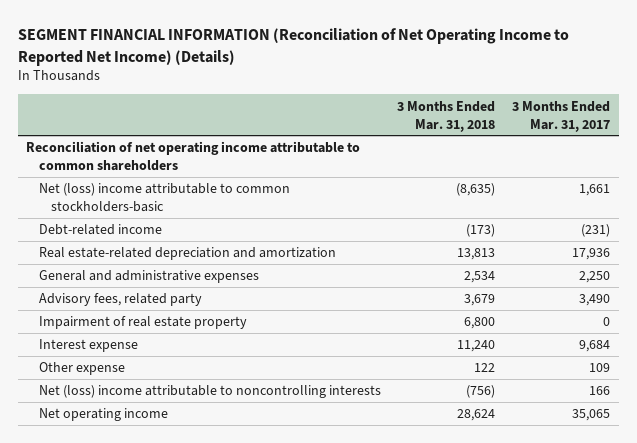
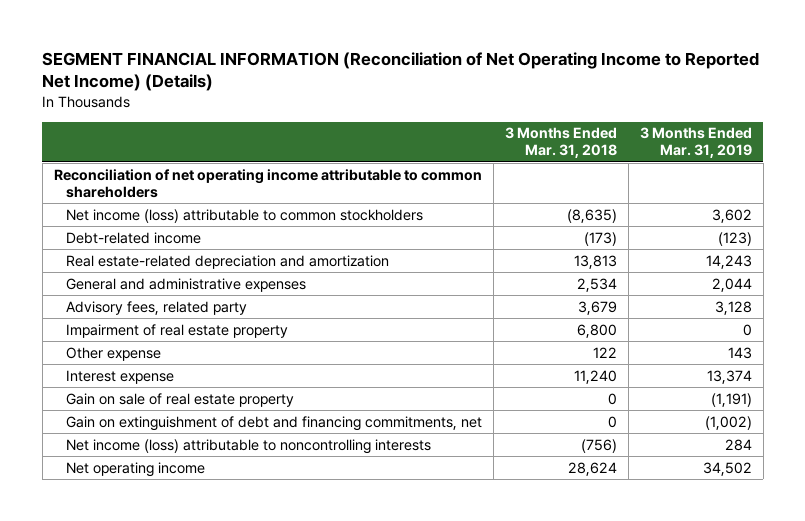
- | 3 Months Ended Mar. 31, 2018 | 3 Months Ended Mar. 31, 2017
+ | 3 Months Ended Mar. 31, 2018 | 3 Months Ended Mar. 31, 2019
- Net (loss) income attributable to common stockholders-basic | (8,635) | 1,661
+ Net income (loss) attributable to common stockholders | (8,635) | 3,602
- Net (loss) income attributable to noncontrolling interests | (756) | 166
moved down: Interest expense | 11,240 | 13,374
+ Gain on sale of real estate property | 0 | (1,191)
+ Gain on extinguishment of debt and financing commitments, net | 0 | (1,002)
+ Net income (loss) attributable to noncontrolling interests | (756) | 284

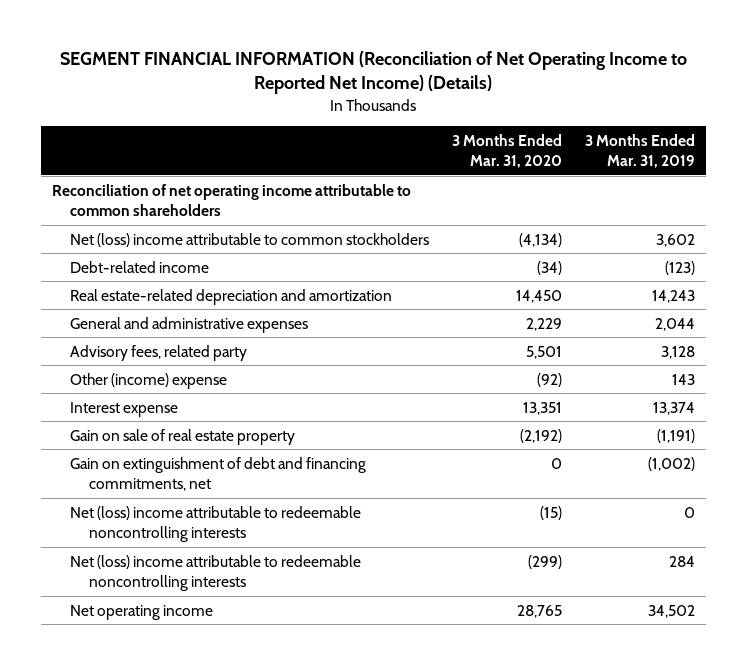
- | 3 Months Ended Mar. 31, 2018 | 3 Months Ended Mar. 31, 2019
+ | 3 Months Ended Mar. 31, 2020 | 3 Months Ended Mar. 31, 2019
- Net income (loss) attributable to common stockholders | (8,635) | 3,602
+ Net (loss) income attributable to common stockholders | (4,134) | 3,602
- Impairment of real estate property | 6,800 | 0
- Other expense | 122 | 143
+ Other (income) expense | (92) | 143
- Net income (loss) attributable to noncontrolling interests | (756) | 284
+ Net (loss) income attributable to redeemable noncontrolling interests | (15) | 0
+ Net (loss) income attributable to redeemable noncontrolling interests | (299) | 284

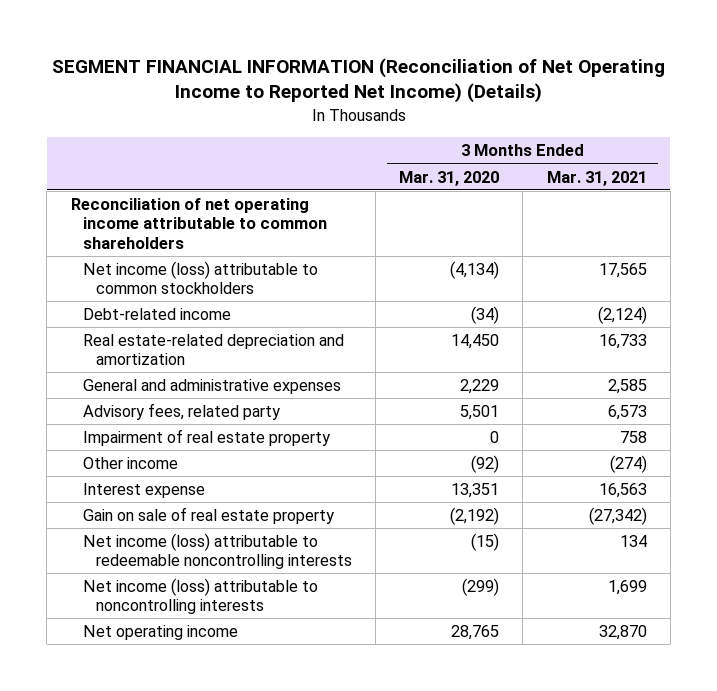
- | 3 Months Ended Mar. 31, 2020 | 3 Months Ended Mar. 31, 2019
+ | 3 Months Ended Mar. 31, 2020 | 3 Months Ended Mar. 31, 2021
- Net (loss) income attributable to common stockholders | (4,134) | 3,602
+ Net income (loss) attributable to common stockholders | (4,134) | 17,565
- Other (income) expense | (92) | 143
+ Impairment of real estate property | 0 | 758
+ Other income | (92) | (274)
- Gain on extinguishment of debt and financing commitments, net | 0 | (1,002)
- Net (loss) income attributable to redeemable noncontrolling interests | (15) | 0
- Net (loss) income attributable to redeemable noncontrolling interests | (299) | 284
+ Net income (loss) attributable to redeemable noncontrolling interests | (15) | 134
+ Net income (loss) attributable to noncontrolling interests | (299) | 1,699

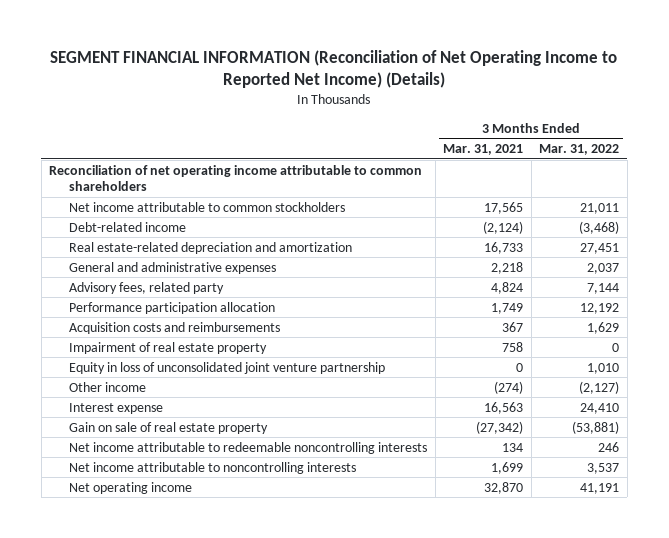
- | 3 Months Ended Mar. 31, 2020 | 3 Months Ended Mar. 31, 2021
+ | 3 Months Ended Mar. 31, 2021 | 3 Months Ended Mar. 31, 2022
- Net income (loss) attributable to common stockholders | (4,134) | 17,565
+ Net income attributable to common stockholders | 17,565 | 21,011
- General and administrative expenses | 2,229 | 2,585
- Advisory fees, related party | 5,501 | 6,573
+ General and administrative expenses | 2,218 | 2,037
+ Advisory fees, related party | 4,824 | 7,144
+ Performance participation allocation | 1,749 | 12,192
+ Acquisition costs and reimbursements | 367 | 1,629
+ Equity in loss of unconsolidated joint venture partnership | 0 | 1,010
- Net income (loss) attributable to redeemable noncontrolling interests | (15) | 134
- Net income (loss) attributable to noncontrolling interests | (299) | 1,699
+ Net income attributable to redeemable noncontrolling interests | 134 | 246
+ Net income attributable to noncontrolling interests | 1,699 | 3,537

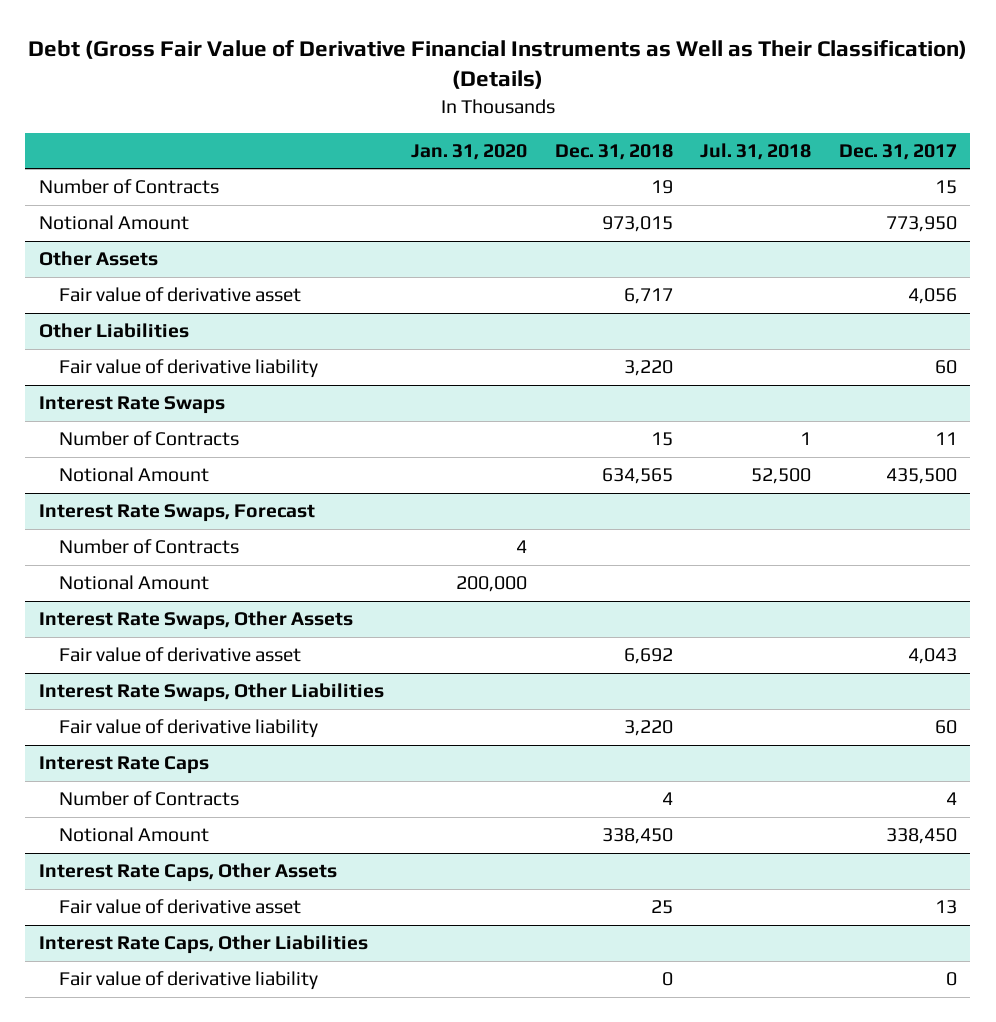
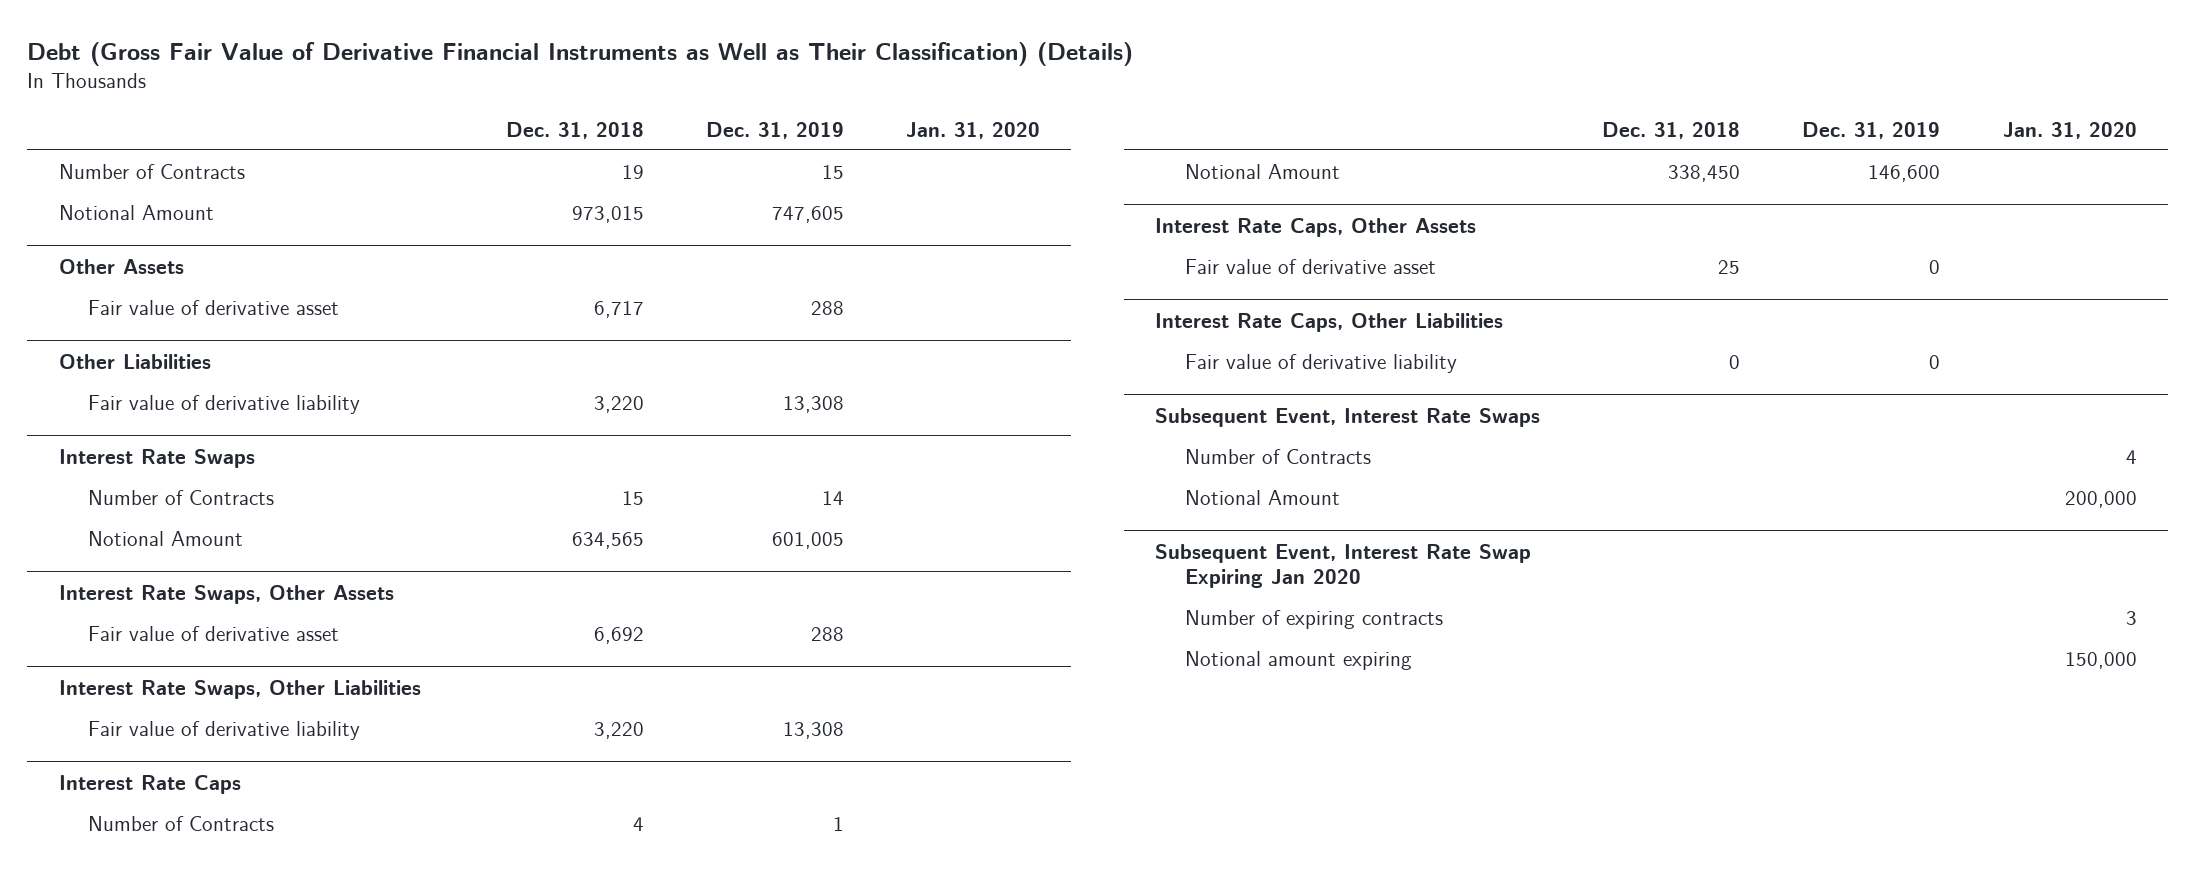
- | Jan. 31, 2020 | Dec. 31, 2018 | Jul. 31, 2018 | Dec. 31, 2017
+ | Dec. 31, 2018 | Dec. 31, 2019 | Jan. 31, 2020
- Interest Rate Swaps, Forecast
- Number of Contracts | 4 | | |
- Notional Amount | 200,000 | | |
+ Subsequent Event, Interest Rate Swaps
+ Number of Contracts | | | 4
+ Notional Amount | | | 200,000
+ Subsequent Event, Interest Rate Swap Expiring Jan 2020
+ Number of expiring contracts | | | 3
+ Notional amount expiring | | | 150,000

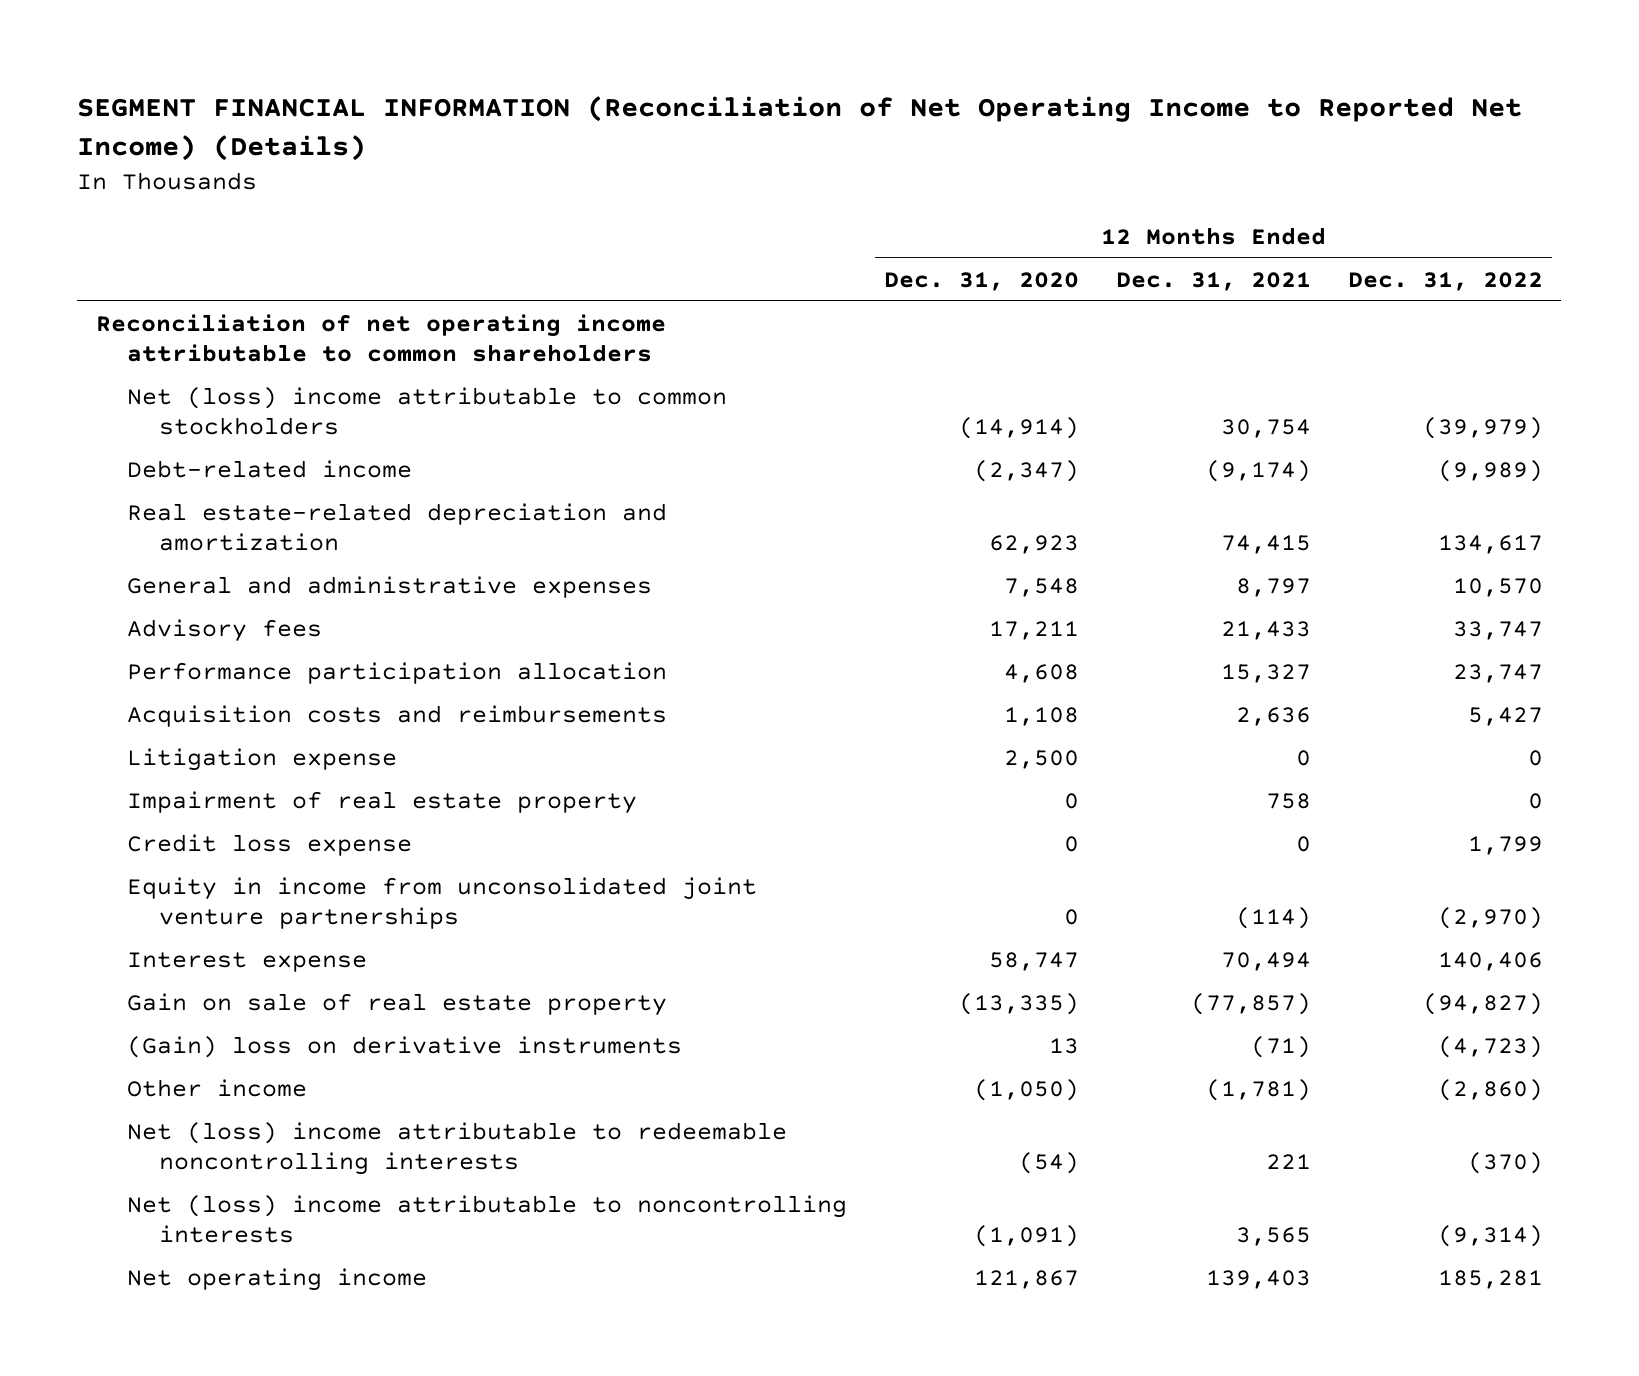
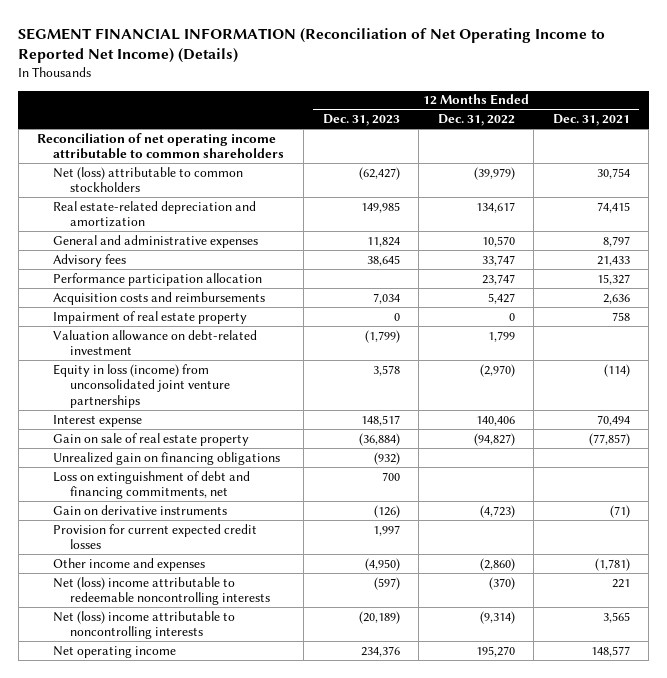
- | 12 Months Ended Dec. 31, 2020 | 12 Months Ended Dec. 31, 2021 | 12 Months Ended Dec. 31, 2022
+ | 12 Months Ended Dec. 31, 2023 | 12 Months Ended Dec. 31, 2022 | 12 Months Ended Dec. 31, 2021
- Net (loss) income attributable to common stockholders | (14,914) | 30,754 | (39,979)
- Debt-related income | (2,347) | (9,174) | (9,989)
+ Net (loss) attributable to common stockholders | (62,427) | (39,979) | 30,754
- Litigation expense | 2,500 | 0 | 0
- Credit loss expense | 0 | 0 | 1,799
- Equity in income from unconsolidated joint venture partnerships | 0 | (114) | (2,970)
+ Valuation allowance on debt-related investment | (1,799) | 1,799 |
+ Equity in loss (income) from unconsolidated joint venture partnerships | 3,578 | (2,970) | (114)
- (Gain) loss on derivative instruments | 13 | (71) | (4,723)
- Other income | (1,050) | (1,781) | (2,860)
+ Unrealized gain on financing obligations | (932) | |
+ Loss on extinguishment of debt and financing commitments, net | 700 | |
+ Gain on derivative instruments | (126) | (4,723) | (71)
+ Provision for current expected credit losses | 1,997 | |
+ Other income and expenses | (4,950) | (2,860) | (1,781)
- Net operating income | 121,867 | 139,403 | 185,281
+ Net operating income | 234,376 | 195,270 | 148,577

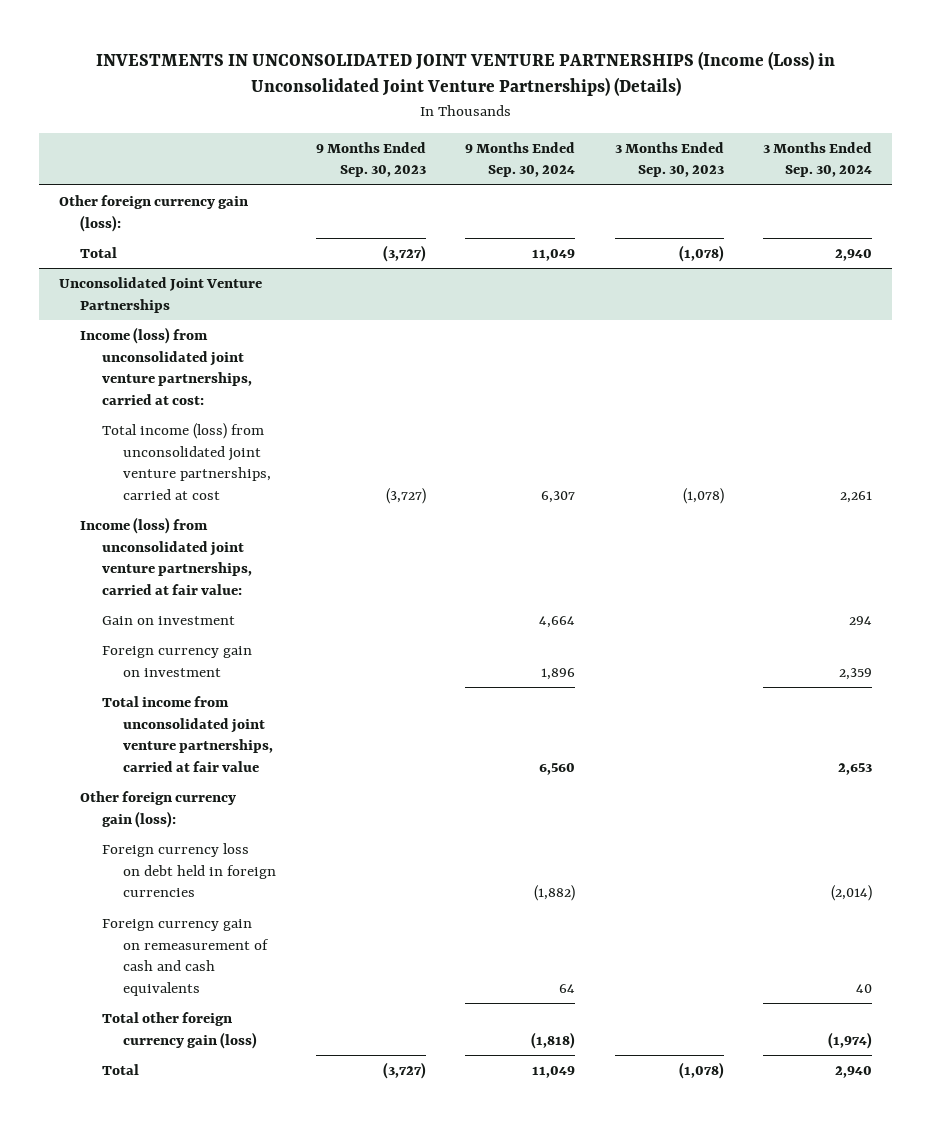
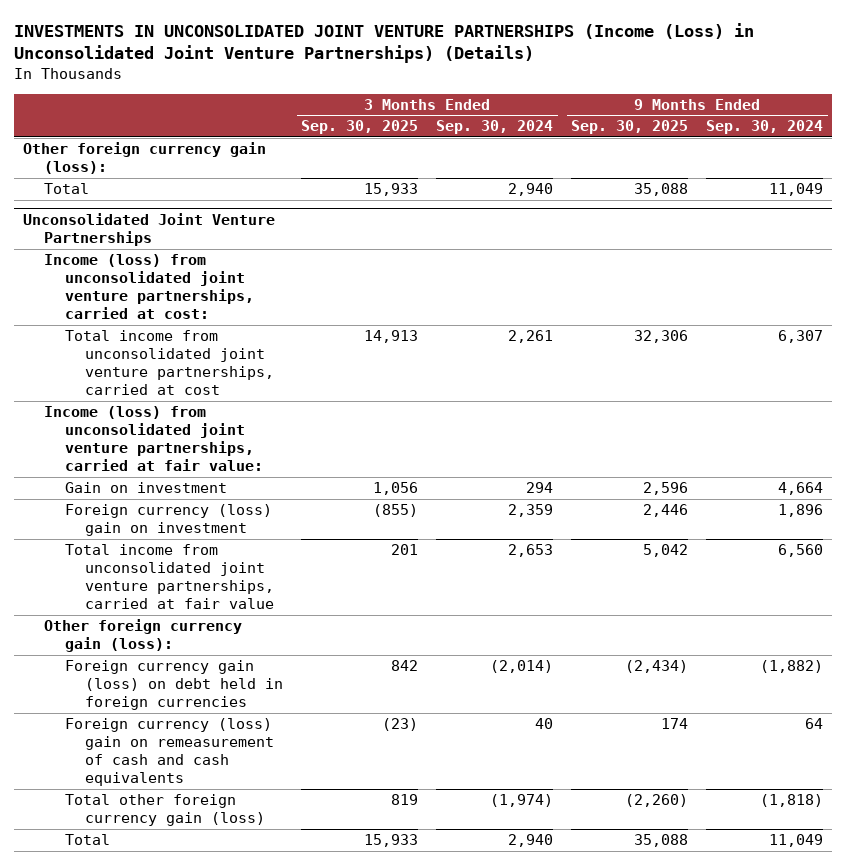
- | 9 Months Ended Sep. 30, 2023 | 9 Months Ended Sep. 30, 2024 | 3 Months Ended Sep. 30, 2023 | 3 Months Ended Sep. 30, 2024
+ | 3 Months Ended Sep. 30, 2025 | 3 Months Ended Sep. 30, 2024 | 9 Months Ended Sep. 30, 2025 | 9 Months Ended Sep. 30, 2024
@ Unconsolidated Joint Venture Partnerships
- Total income (loss) from unconsolidated joint venture partnerships, carried at cost | (3,727) | 6,307 | (1,078) | 2,261
+ Total income from unconsolidated joint venture partnerships, carried at cost | 14,913 | 2,261 | 32,306 | 6,307
- Foreign currency gain on investment | | 1,896 | | 2,359
+ Foreign currency (loss) gain on investment | (855) | 2,359 | 2,446 | 1,896
- Foreign currency loss on debt held in foreign currencies | | (1,882) | | (2,014)
- Foreign currency gain on remeasurement of cash and cash equivalents | | 64 | | 40
+ Foreign currency gain (loss) on debt held in foreign currencies | 842 | (2,014) | (2,434) | (1,882)
+ Foreign currency (loss) gain on remeasurement of cash and cash equivalents | (23) | 40 | 174 | 64

